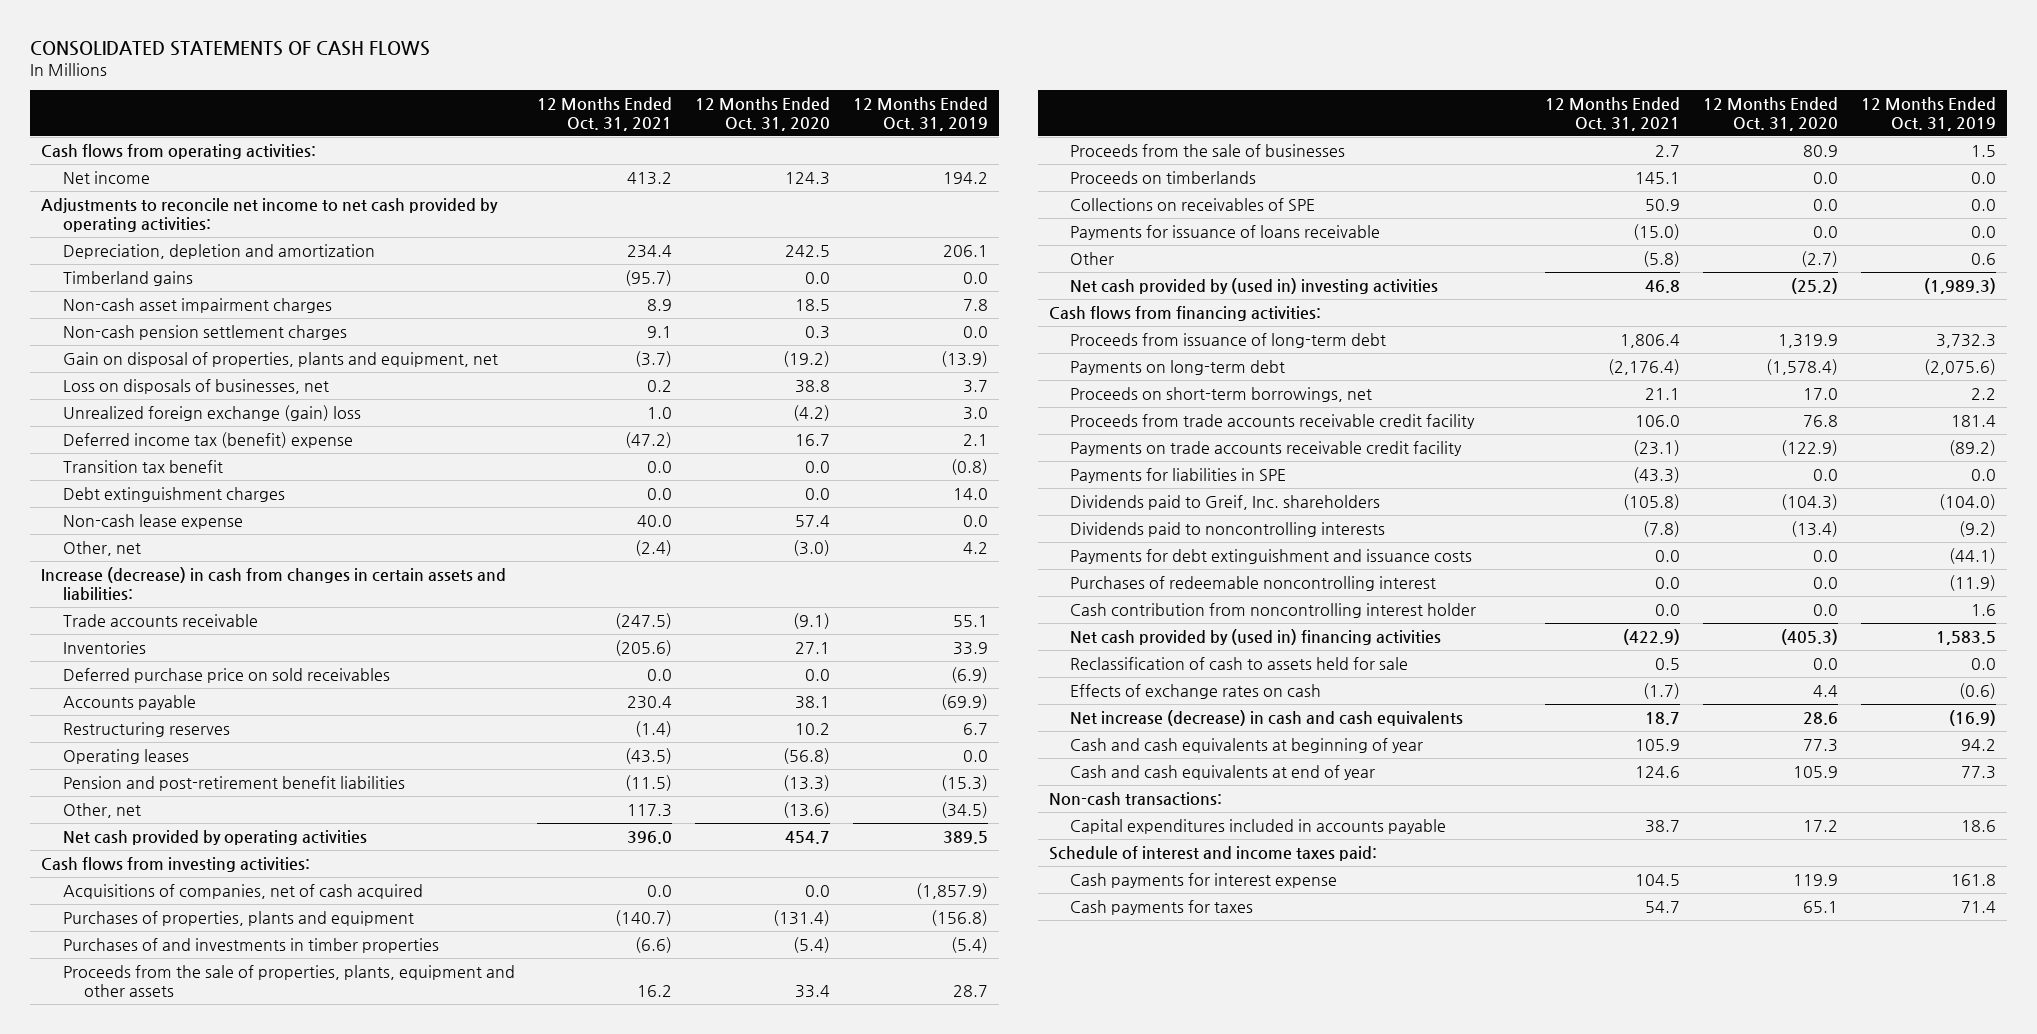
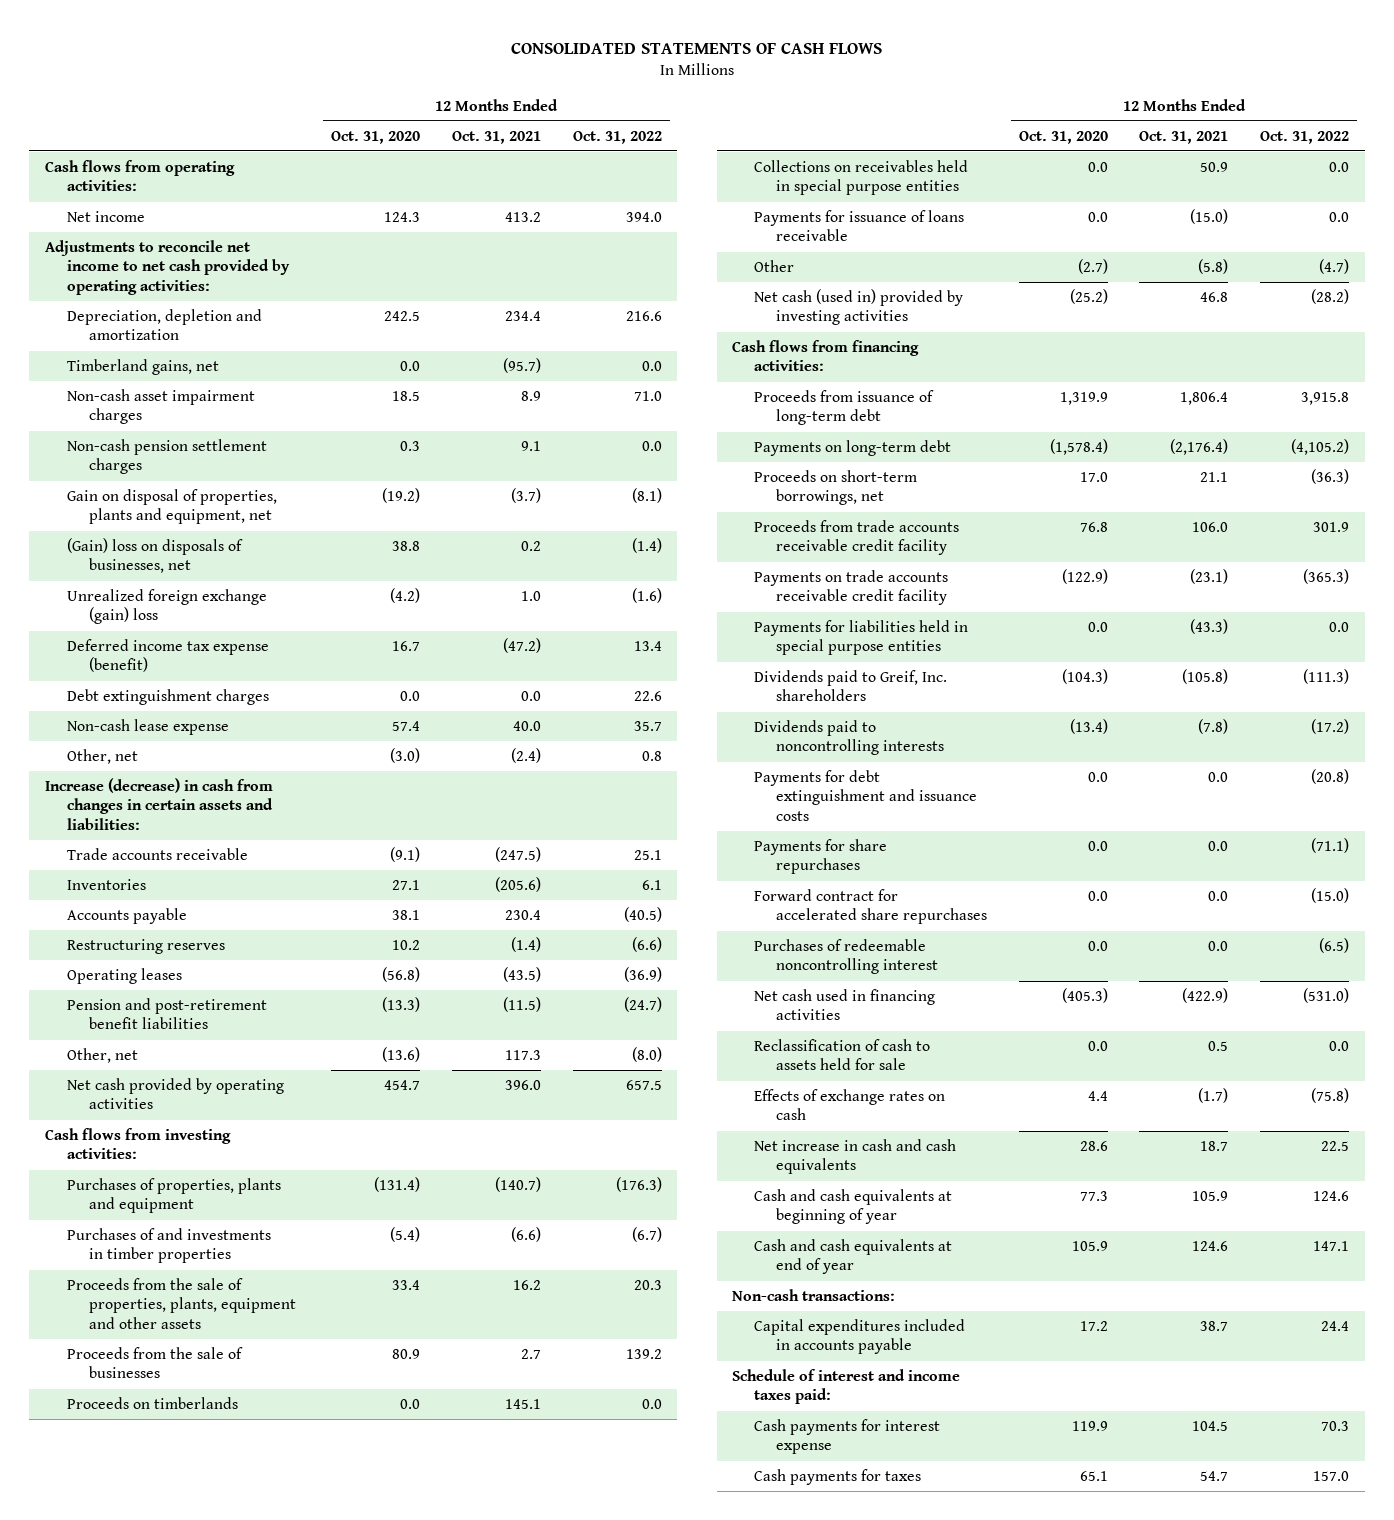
- | 12 Months Ended Oct. 31, 2021 | 12 Months Ended Oct. 31, 2020 | 12 Months Ended Oct. 31, 2019
+ | 12 Months Ended Oct. 31, 2020 | 12 Months Ended Oct. 31, 2021 | 12 Months Ended Oct. 31, 2022
- Timberland gains | (95.7) | 0.0 | 0.0
+ Timberland gains, net | 0.0 | (95.7) | 0.0
- Loss on disposals of businesses, net | 0.2 | 38.8 | 3.7
+ (Gain) loss on disposals of businesses, net | 38.8 | 0.2 | (1.4)
- Deferred income tax (benefit) expense | (47.2) | 16.7 | 2.1
- Transition tax benefit | 0.0 | 0.0 | (0.8)
+ Deferred income tax expense (benefit) | 16.7 | (47.2) | 13.4
- Deferred purchase price on sold receivables | 0.0 | 0.0 | (6.9)
- Acquisitions of companies, net of cash acquired | 0.0 | 0.0 | (1,857.9)
- Collections on receivables of SPE | 50.9 | 0.0 | 0.0
+ Collections on receivables held in special purpose entities | 0.0 | 50.9 | 0.0
- Net cash provided by (used in) investing activities | 46.8 | (25.2) | (1,989.3)
+ Net cash (used in) provided by investing activities | (25.2) | 46.8 | (28.2)
- Payments for liabilities in SPE | (43.3) | 0.0 | 0.0
+ Payments for liabilities held in special purpose entities | 0.0 | (43.3) | 0.0
+ Payments for share repurchases | 0.0 | 0.0 | (71.1)
+ Forward contract for accelerated share repurchases | 0.0 | 0.0 | (15.0)
- Cash contribution from noncontrolling interest holder | 0.0 | 0.0 | 1.6
- Net cash provided by (used in) financing activities | (422.9) | (405.3) | 1,583.5
+ Net cash used in financing activities | (405.3) | (422.9) | (531.0)
- Net increase (decrease) in cash and cash equivalents | 18.7 | 28.6 | (16.9)
+ Net increase in cash and cash equivalents | 28.6 | 18.7 | 22.5

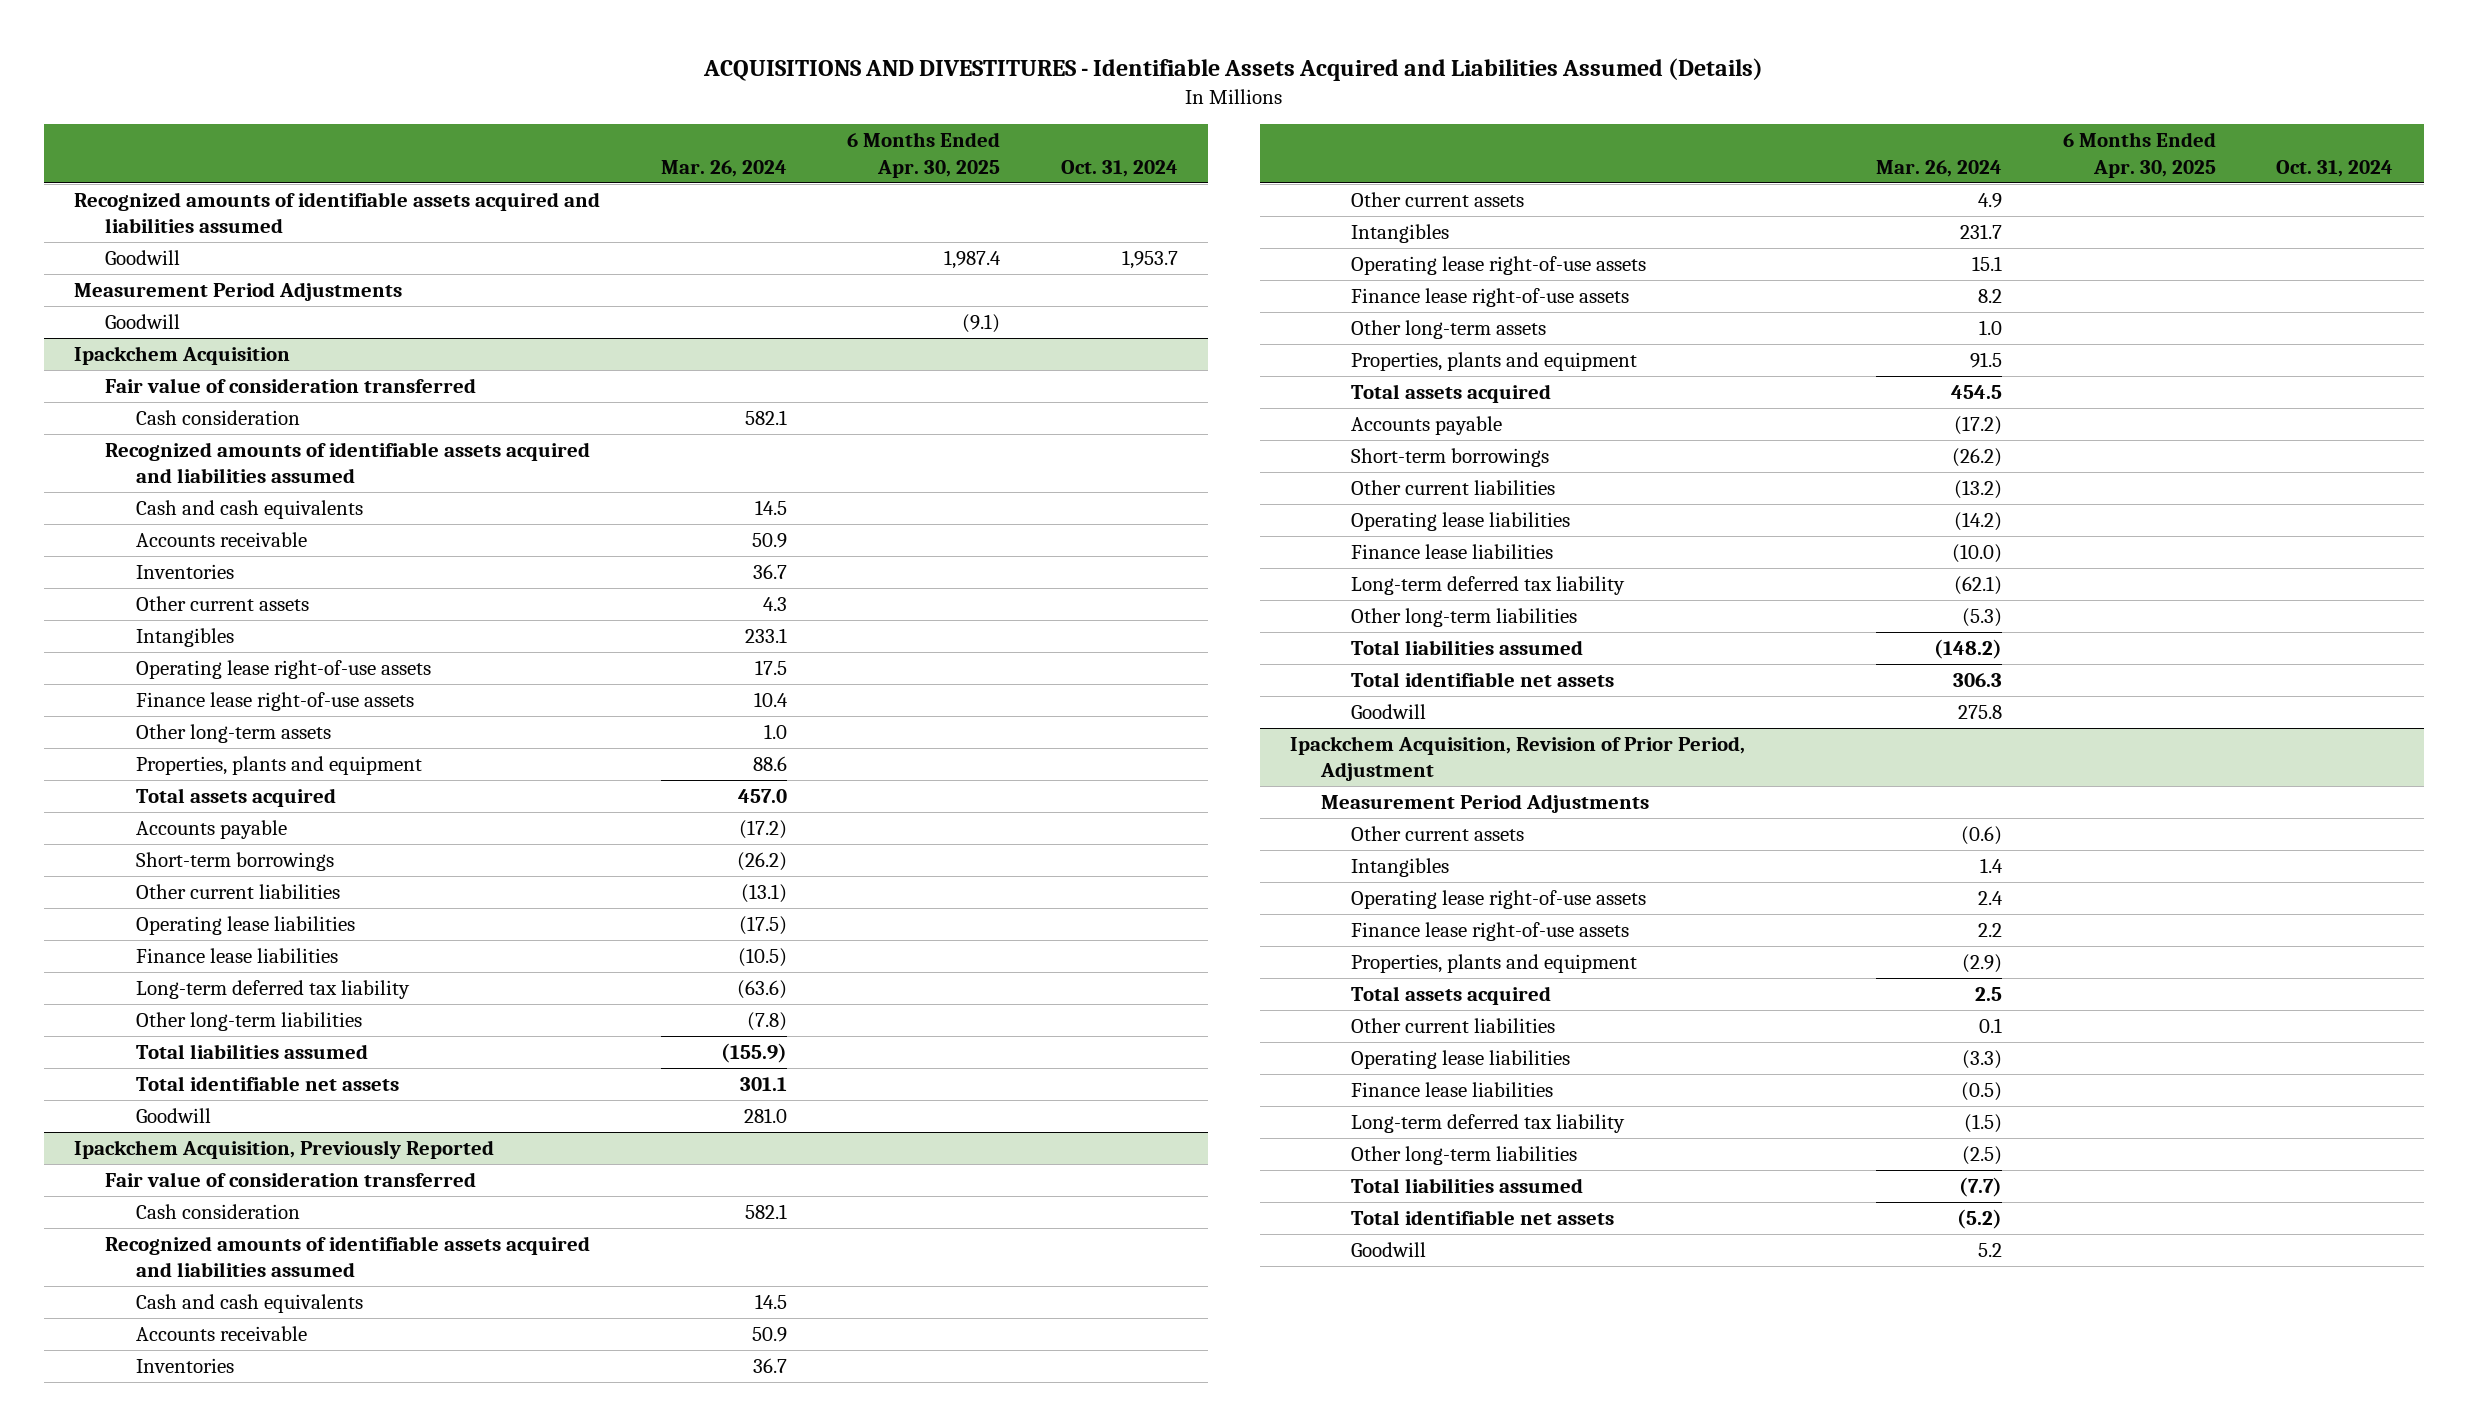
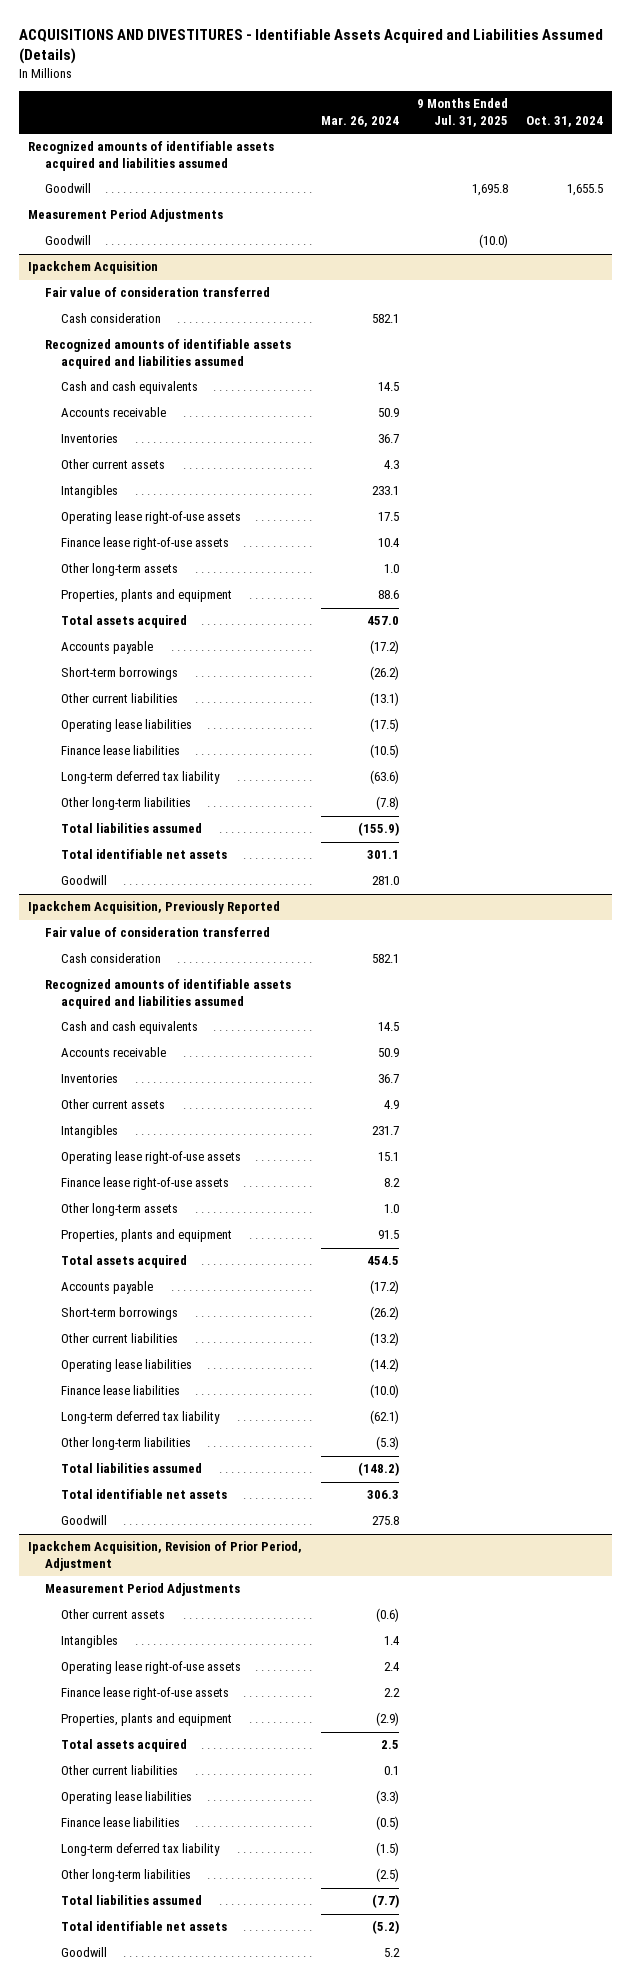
- | Mar. 26, 2024 | 6 Months Ended Apr. 30, 2025 | Oct. 31, 2024
+ | Mar. 26, 2024 | 9 Months Ended Jul. 31, 2025 | Oct. 31, 2024
- Goodwill | | 1,987.4 | 1,953.7
+ Goodwill | | 1,695.8 | 1,655.5

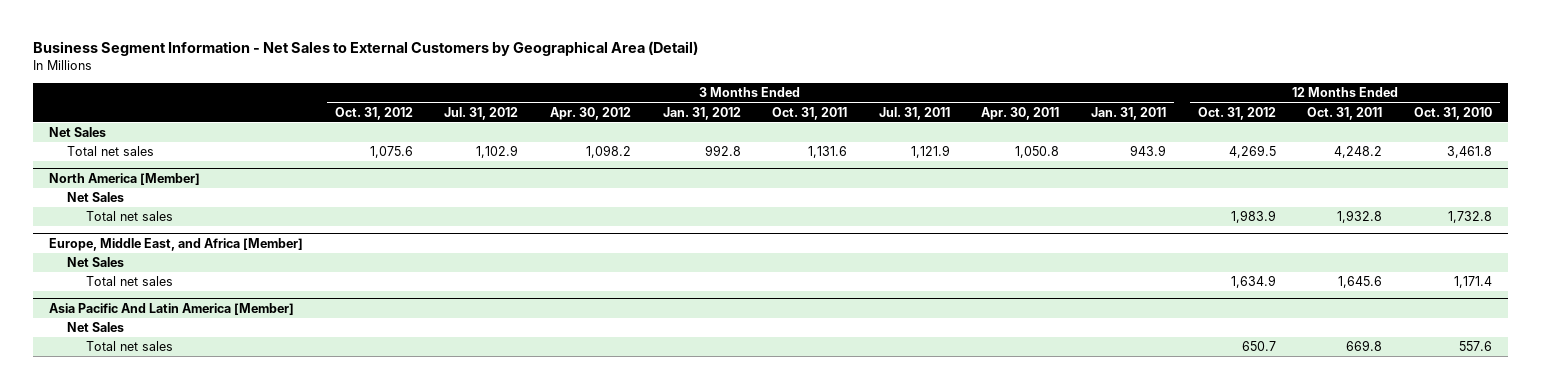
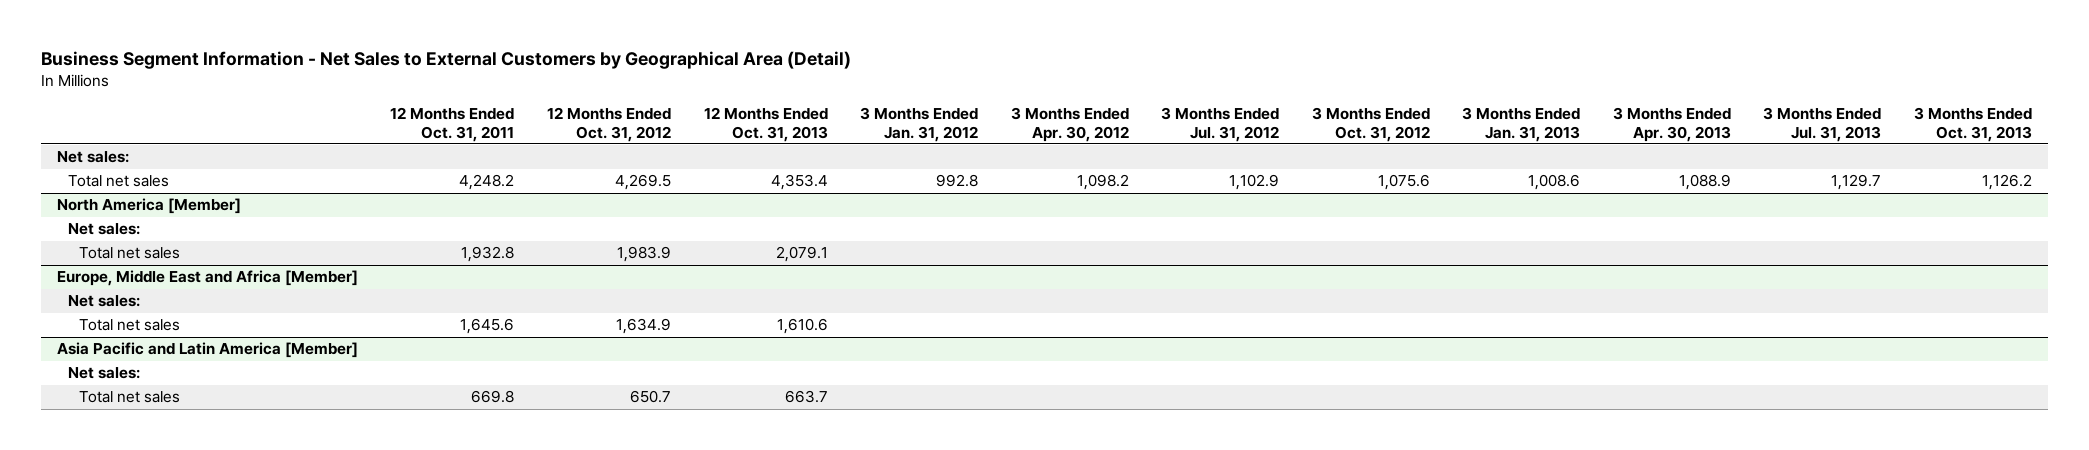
- | 3 Months Ended Oct. 31, 2012 | 3 Months Ended Jul. 31, 2012 | 3 Months Ended Apr. 30, 2012 | 3 Months Ended Jan. 31, 2012 | 3 Months Ended Oct. 31, 2011 | 3 Months Ended Jul. 31, 2011 | 3 Months Ended Apr. 30, 2011 | 3 Months Ended Jan. 31, 2011 | 12 Months Ended Oct. 31, 2012 | 12 Months Ended Oct. 31, 2011 | 12 Months Ended Oct. 31, 2010
+ | 12 Months Ended Oct. 31, 2011 | 12 Months Ended Oct. 31, 2012 | 12 Months Ended Oct. 31, 2013 | 3 Months Ended Jan. 31, 2012 | 3 Months Ended Apr. 30, 2012 | 3 Months Ended Jul. 31, 2012 | 3 Months Ended Oct. 31, 2012 | 3 Months Ended Jan. 31, 2013 | 3 Months Ended Apr. 30, 2013 | 3 Months Ended Jul. 31, 2013 | 3 Months Ended Oct. 31, 2013
- Net Sales
+ Net sales:
@ North America [Member]
- Net Sales
+ Net sales:
- Europe, Middle East, and Africa [Member]
- Net Sales
+ Europe, Middle East and Africa [Member]
+ Net sales:
- Asia Pacific And Latin America [Member]
- Net Sales
+ Asia Pacific and Latin America [Member]
+ Net sales:

